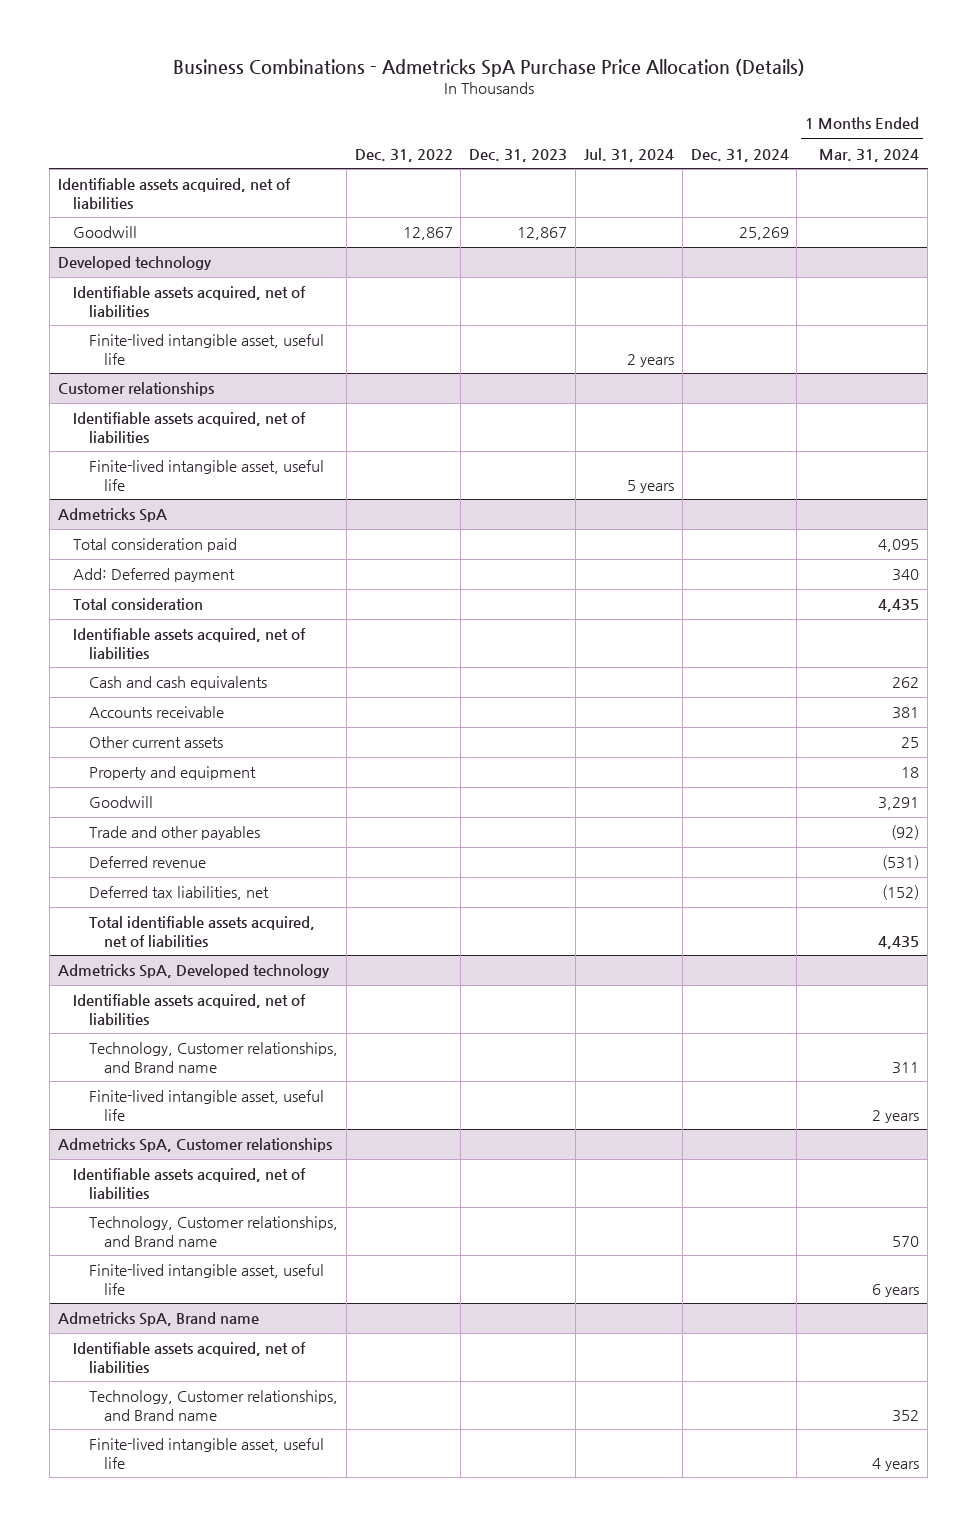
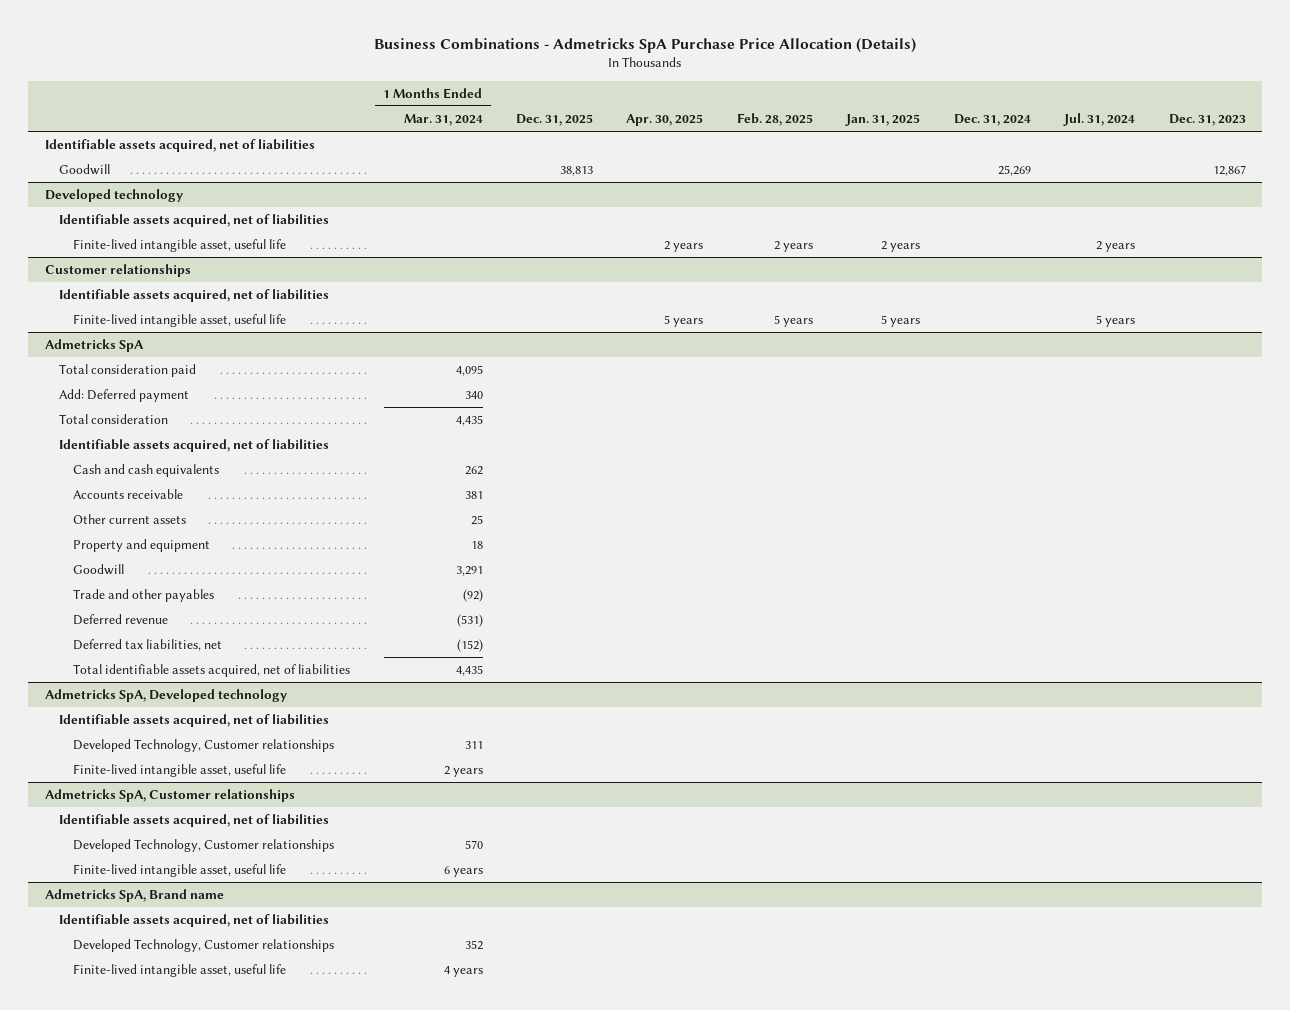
- | Dec. 31, 2022 | Dec. 31, 2023 | Jul. 31, 2024 | Dec. 31, 2024 | 1 Months Ended Mar. 31, 2024
+ | 1 Months Ended Mar. 31, 2024 | Dec. 31, 2025 | Apr. 30, 2025 | Feb. 28, 2025 | Jan. 31, 2025 | Dec. 31, 2024 | Jul. 31, 2024 | Dec. 31, 2023
@ Admetricks SpA, Developed technology
- Technology, Customer relationships, and Brand name | | | | | 311
+ Developed Technology, Customer relationships | 311 | | | | | | |
@ Admetricks SpA, Customer relationships
- Technology, Customer relationships, and Brand name | | | | | 570
+ Developed Technology, Customer relationships | 570 | | | | | | |
@ Admetricks SpA, Brand name
- Technology, Customer relationships, and Brand name | | | | | 352
+ Developed Technology, Customer relationships | 352 | | | | | | |

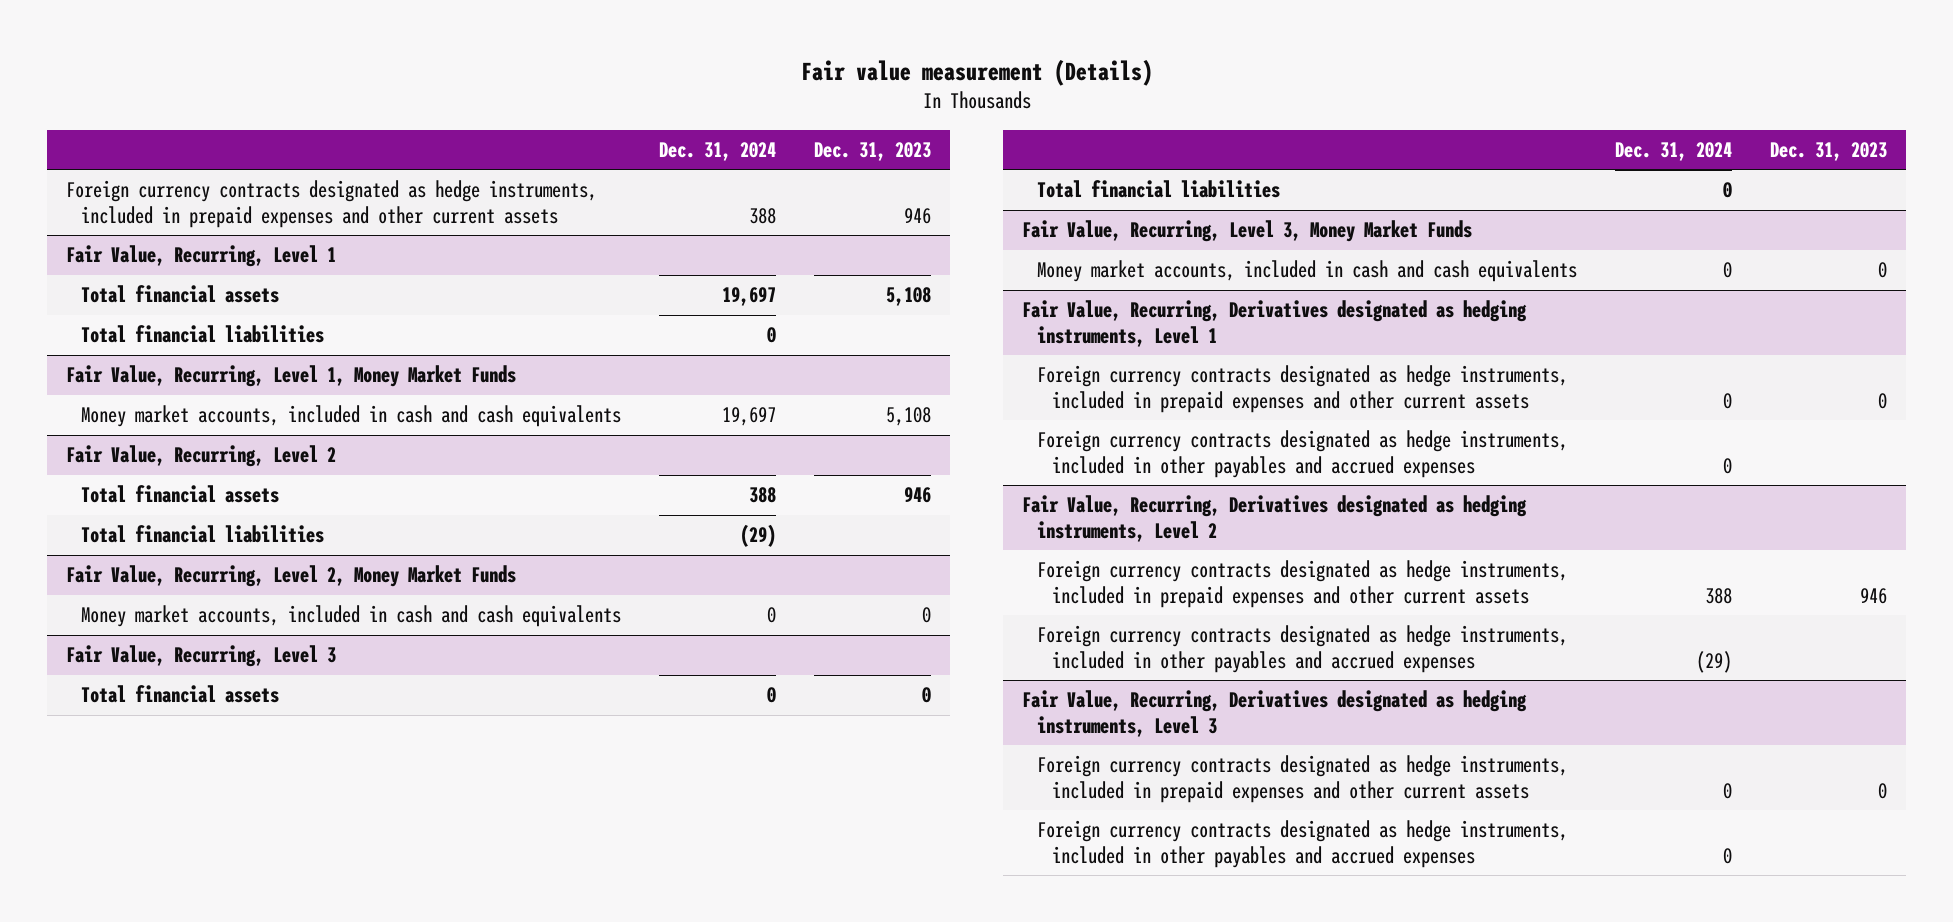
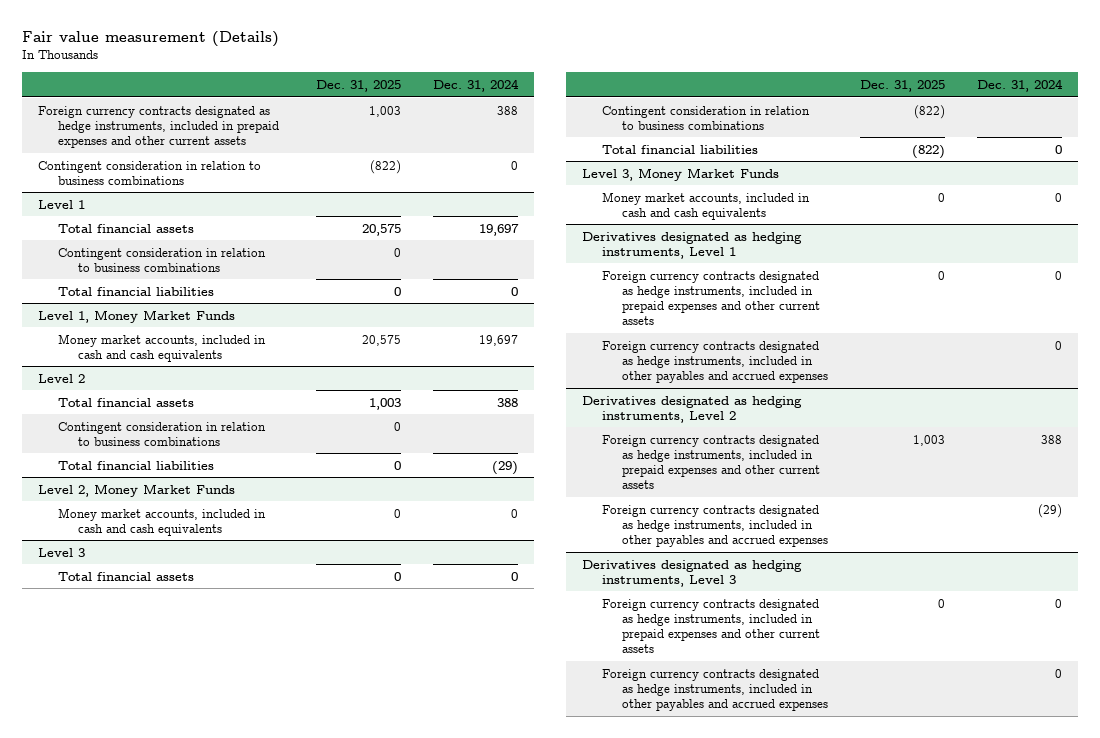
- | Dec. 31, 2024 | Dec. 31, 2023
+ | Dec. 31, 2025 | Dec. 31, 2024
- Fair Value, Recurring, Level 1
+ Contingent consideration in relation to business combinations | (822) | 0
+ Level 1
+ Contingent consideration in relation to business combinations | 0 |
- Fair Value, Recurring, Level 1, Money Market Funds
+ Level 1, Money Market Funds
- Fair Value, Recurring, Level 2
+ Level 2
+ Contingent consideration in relation to business combinations | 0 |
- Fair Value, Recurring, Level 2, Money Market Funds
+ Level 2, Money Market Funds
- Fair Value, Recurring, Level 3
+ Level 3
+ Contingent consideration in relation to business combinations | (822) |
- Fair Value, Recurring, Level 3, Money Market Funds
+ Level 3, Money Market Funds
- Fair Value, Recurring, Derivatives designated as hedging instruments, Level 1
+ Derivatives designated as hedging instruments, Level 1
- Fair Value, Recurring, Derivatives designated as hedging instruments, Level 2
+ Derivatives designated as hedging instruments, Level 2
- Fair Value, Recurring, Derivatives designated as hedging instruments, Level 3
+ Derivatives designated as hedging instruments, Level 3

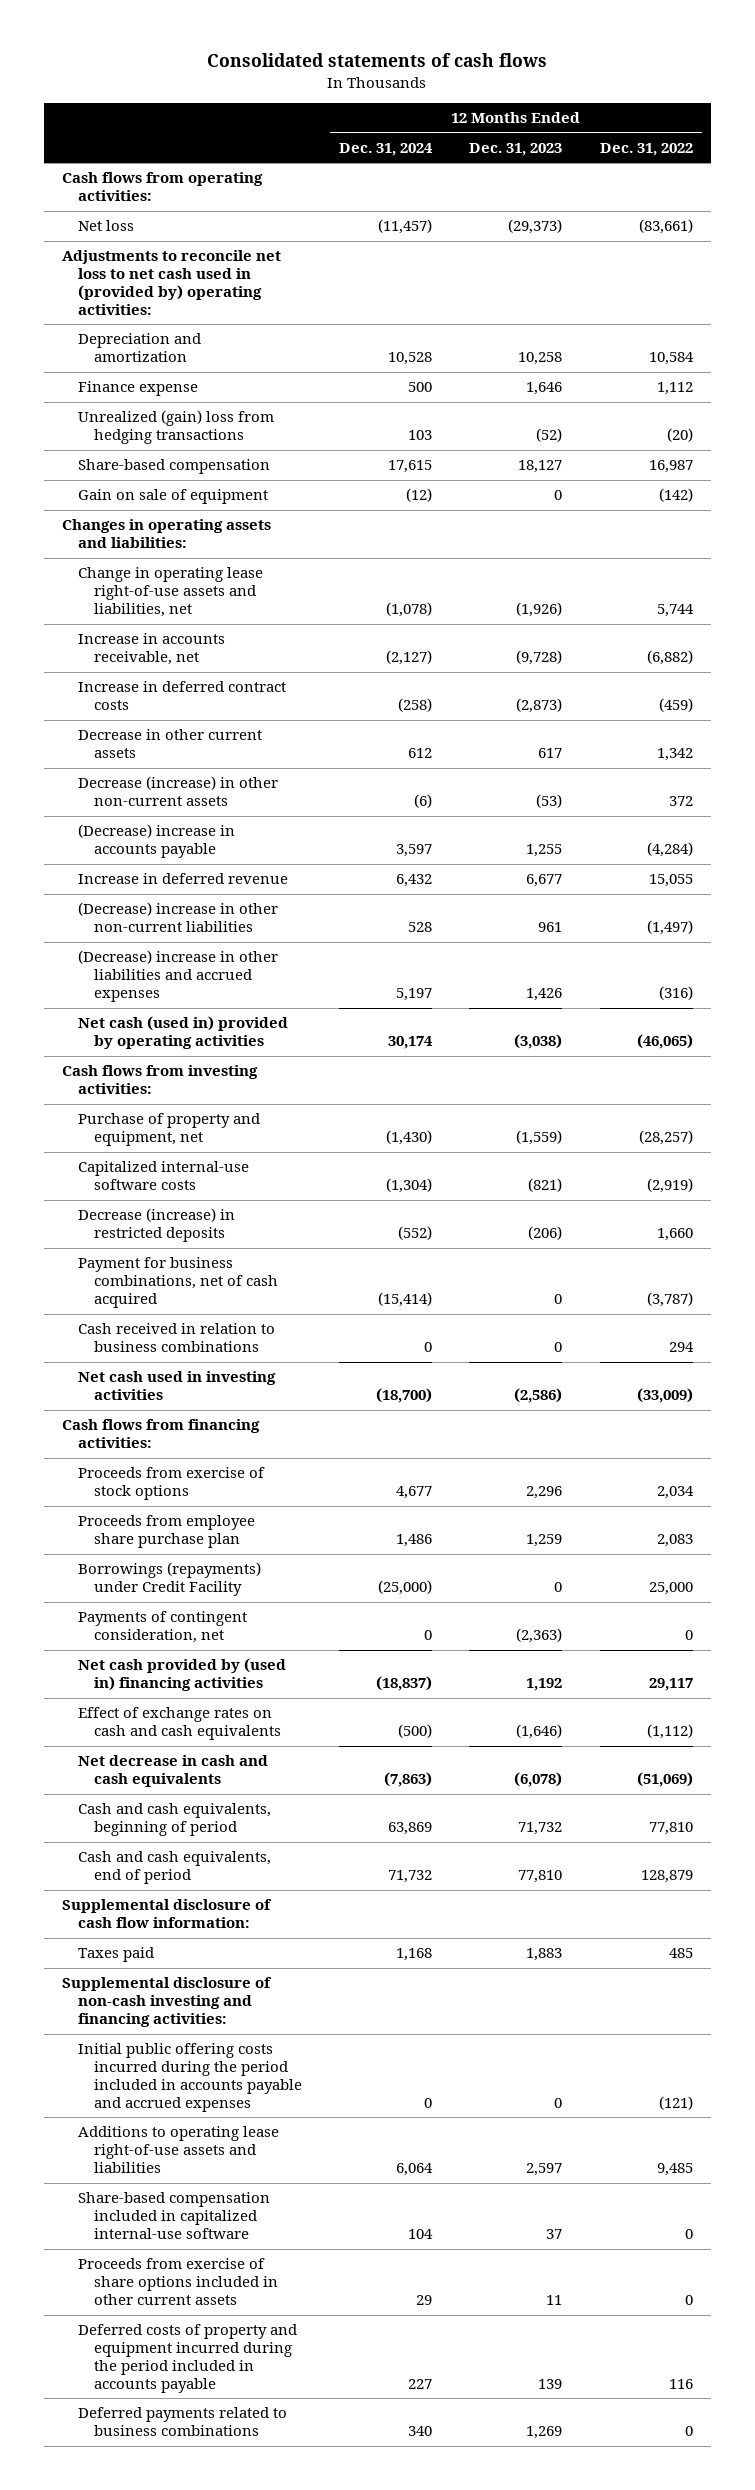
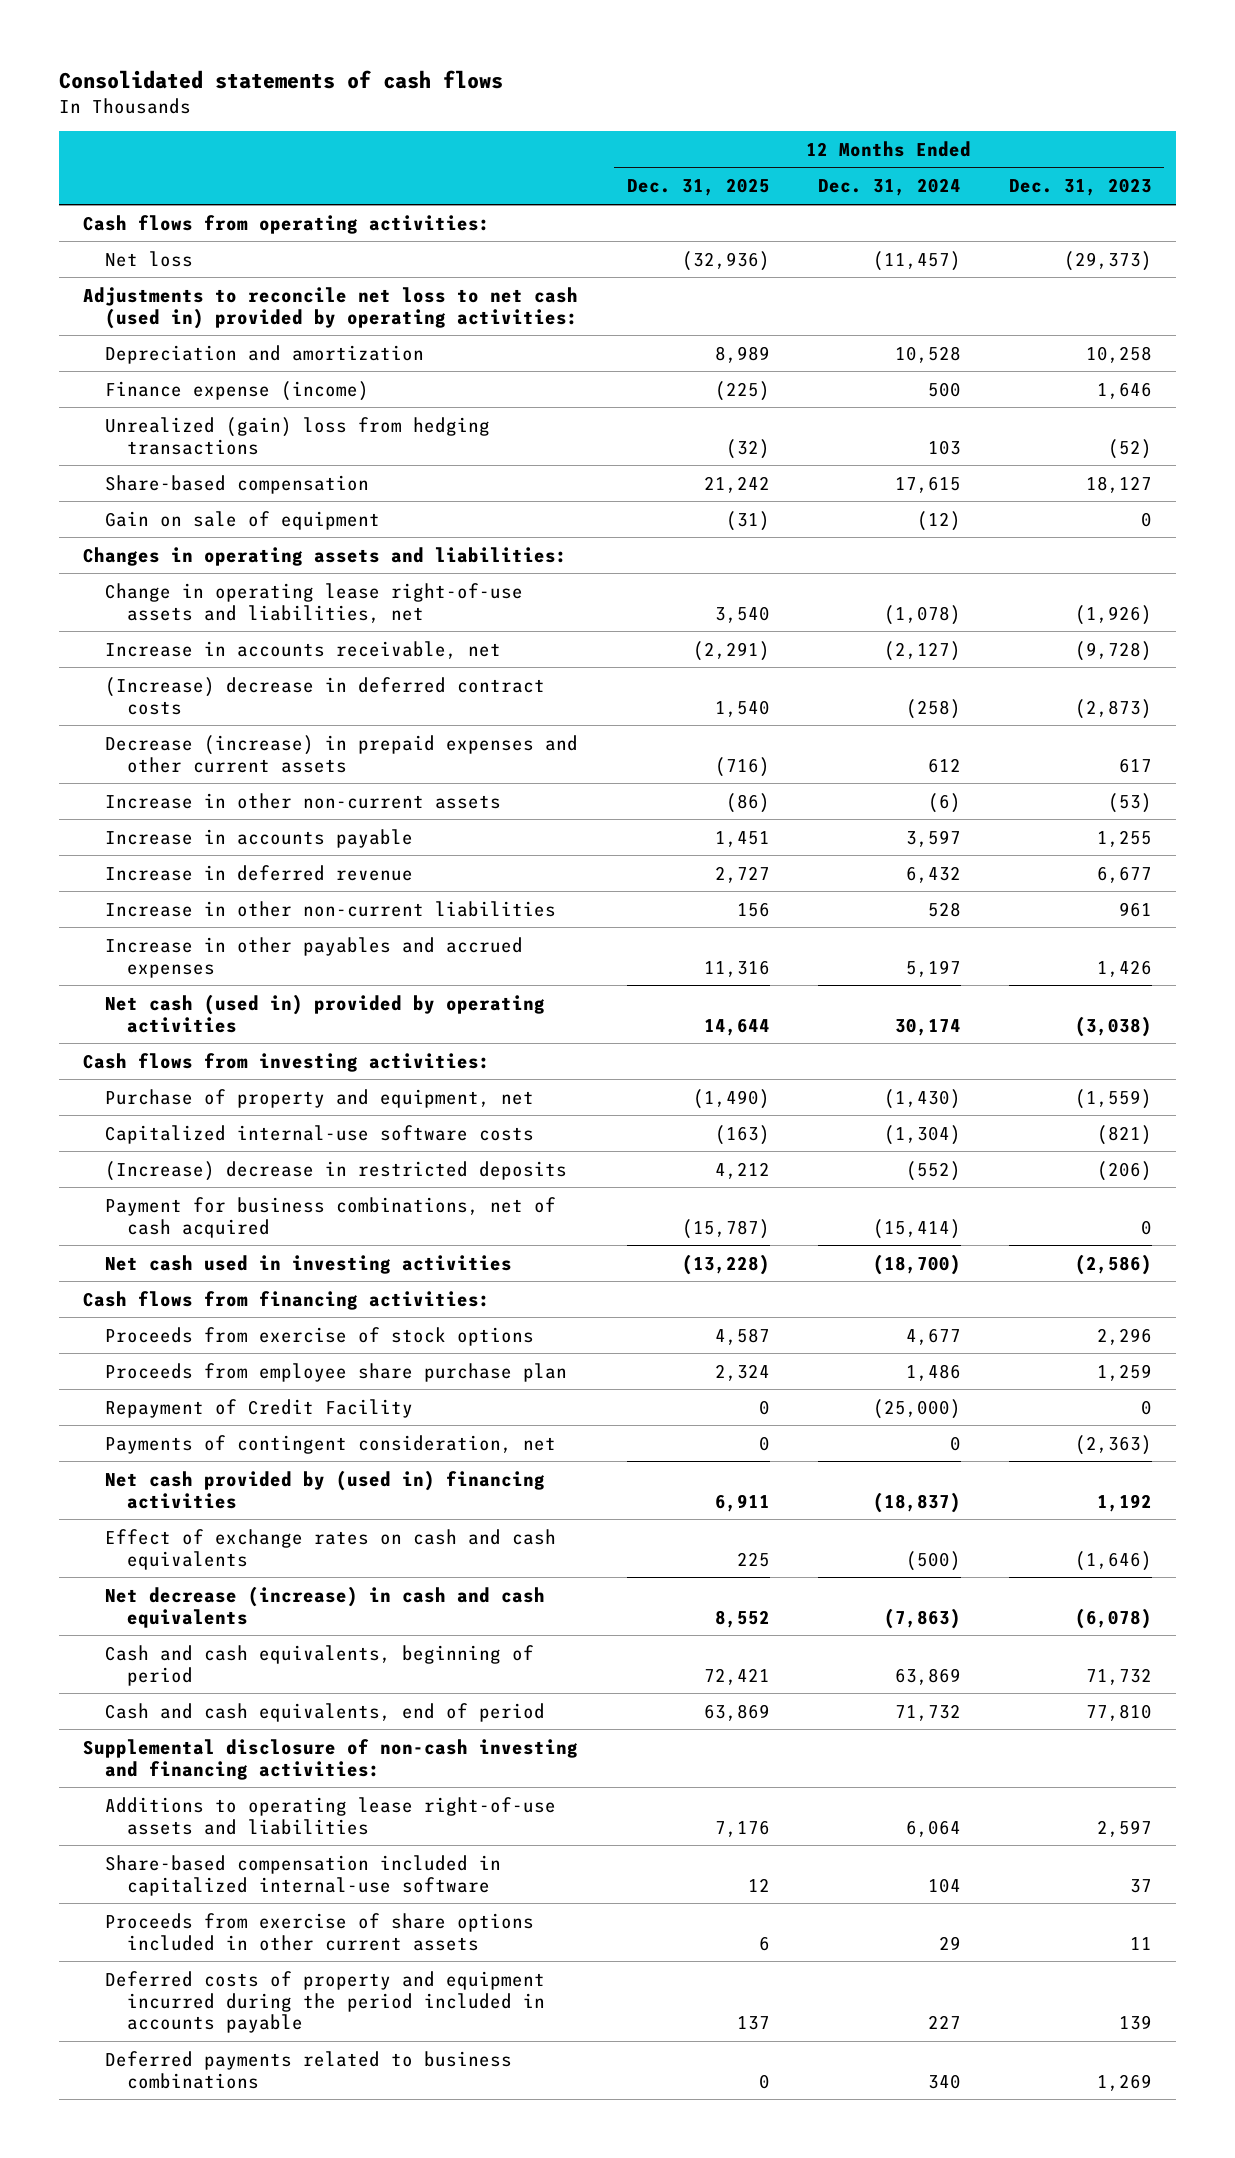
- | 12 Months Ended Dec. 31, 2024 | 12 Months Ended Dec. 31, 2023 | 12 Months Ended Dec. 31, 2022
+ | 12 Months Ended Dec. 31, 2025 | 12 Months Ended Dec. 31, 2024 | 12 Months Ended Dec. 31, 2023
- Adjustments to reconcile net loss to net cash used in (provided by) operating activities:
+ Adjustments to reconcile net loss to net cash (used in) provided by operating activities:
- Finance expense | 500 | 1,646 | 1,112
+ Finance expense (income) | (225) | 500 | 1,646
- Increase in deferred contract costs | (258) | (2,873) | (459)
- Decrease in other current assets | 612 | 617 | 1,342
- Decrease (increase) in other non-current assets | (6) | (53) | 372
- (Decrease) increase in accounts payable | 3,597 | 1,255 | (4,284)
+ (Increase) decrease in deferred contract costs | 1,540 | (258) | (2,873)
+ Decrease (increase) in prepaid expenses and other current assets | (716) | 612 | 617
+ Increase in other non-current assets | (86) | (6) | (53)
+ Increase in accounts payable | 1,451 | 3,597 | 1,255
- (Decrease) increase in other non-current liabilities | 528 | 961 | (1,497)
- (Decrease) increase in other liabilities and accrued expenses | 5,197 | 1,426 | (316)
+ Increase in other non-current liabilities | 156 | 528 | 961
+ Increase in other payables and accrued expenses | 11,316 | 5,197 | 1,426
- Decrease (increase) in restricted deposits | (552) | (206) | 1,660
+ (Increase) decrease in restricted deposits | 4,212 | (552) | (206)
- Cash received in relation to business combinations | 0 | 0 | 294
- Borrowings (repayments) under Credit Facility | (25,000) | 0 | 25,000
+ Repayment of Credit Facility | 0 | (25,000) | 0
- Net decrease in cash and cash equivalents | (7,863) | (6,078) | (51,069)
+ Net decrease (increase) in cash and cash equivalents | 8,552 | (7,863) | (6,078)
- Supplemental disclosure of cash flow information:
- Taxes paid | 1,168 | 1,883 | 485
- Initial public offering costs incurred during the period included in accounts payable and accrued expenses | 0 | 0 | (121)

